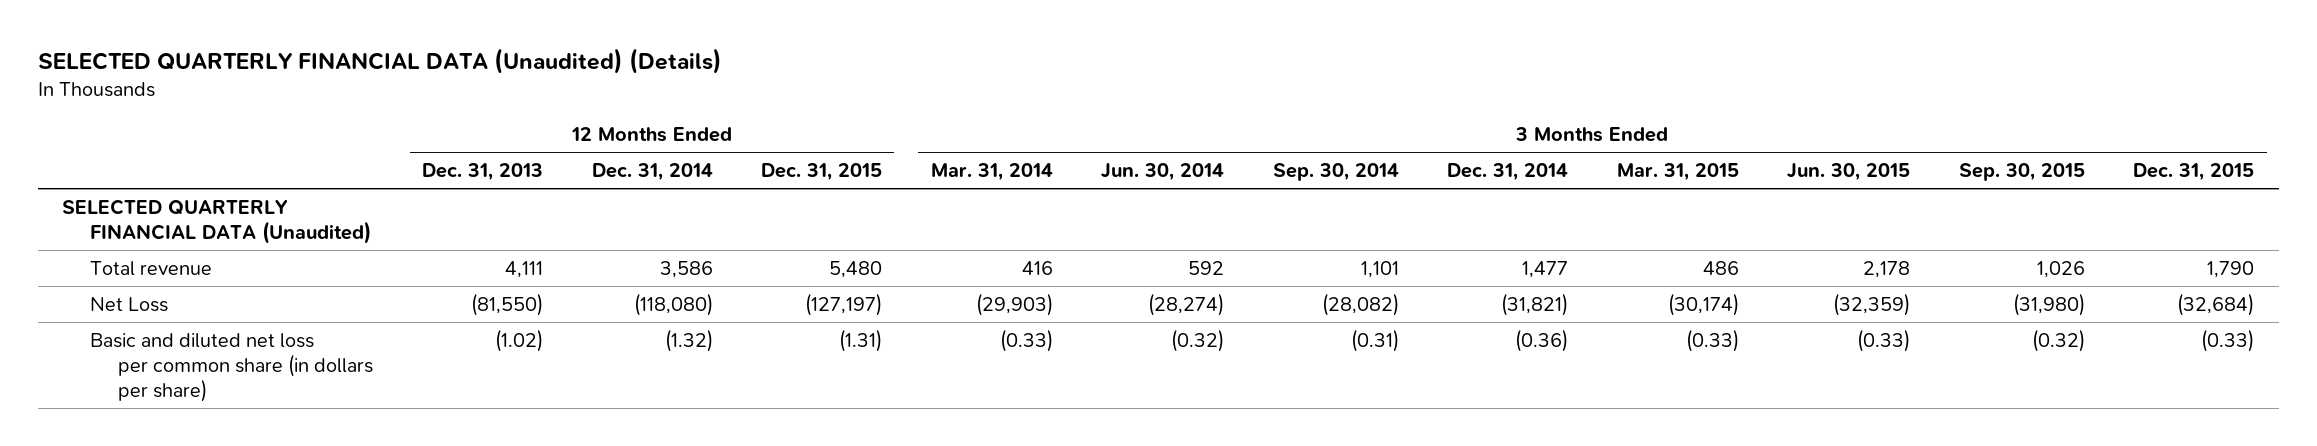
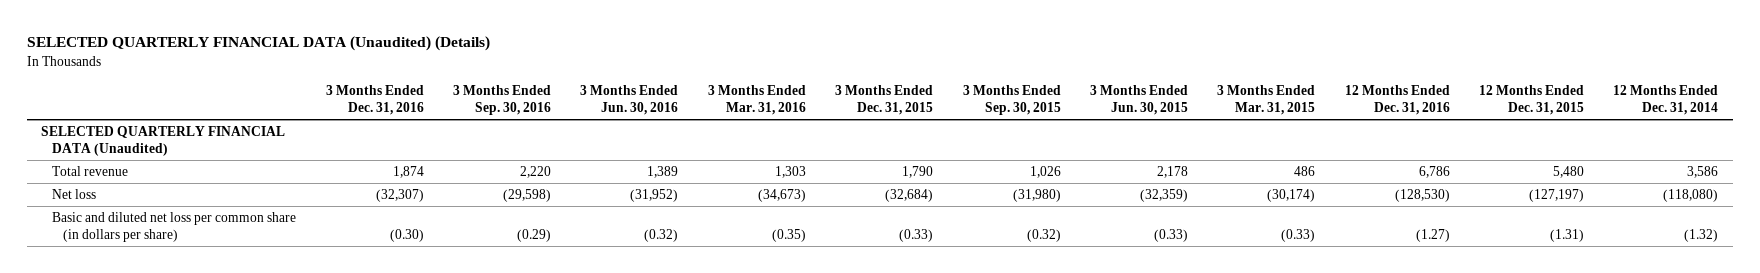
- | 12 Months Ended Dec. 31, 2013 | 12 Months Ended Dec. 31, 2014 | 12 Months Ended Dec. 31, 2015 | 3 Months Ended Mar. 31, 2014 | 3 Months Ended Jun. 30, 2014 | 3 Months Ended Sep. 30, 2014 | 3 Months Ended Dec. 31, 2014 | 3 Months Ended Mar. 31, 2015 | 3 Months Ended Jun. 30, 2015 | 3 Months Ended Sep. 30, 2015 | 3 Months Ended Dec. 31, 2015
+ | 3 Months Ended Dec. 31, 2016 | 3 Months Ended Sep. 30, 2016 | 3 Months Ended Jun. 30, 2016 | 3 Months Ended Mar. 31, 2016 | 3 Months Ended Dec. 31, 2015 | 3 Months Ended Sep. 30, 2015 | 3 Months Ended Jun. 30, 2015 | 3 Months Ended Mar. 31, 2015 | 12 Months Ended Dec. 31, 2016 | 12 Months Ended Dec. 31, 2015 | 12 Months Ended Dec. 31, 2014
- Net Loss | (81,550) | (118,080) | (127,197) | (29,903) | (28,274) | (28,082) | (31,821) | (30,174) | (32,359) | (31,980) | (32,684)
+ Net loss | (32,307) | (29,598) | (31,952) | (34,673) | (32,684) | (31,980) | (32,359) | (30,174) | (128,530) | (127,197) | (118,080)

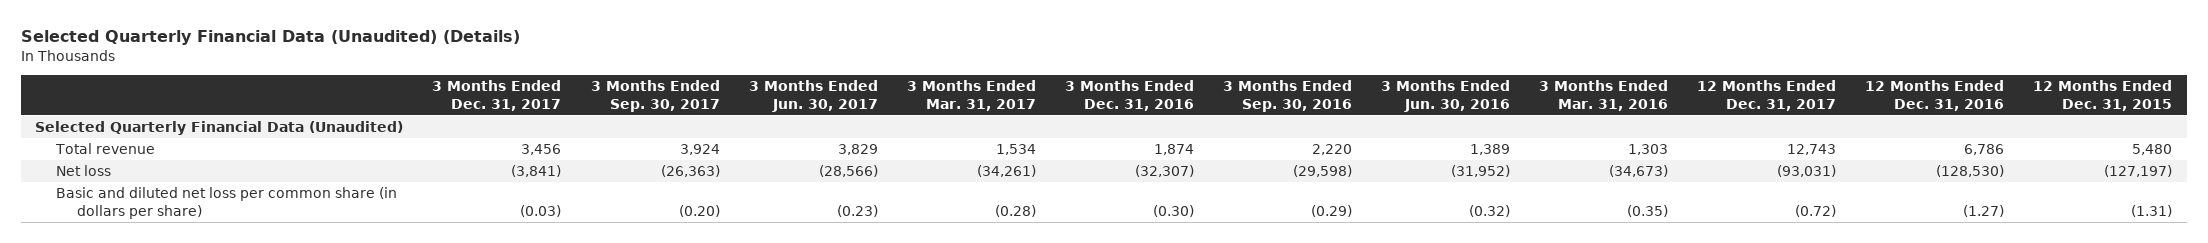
- SELECTED QUARTERLY FINANCIAL DATA (Unaudited) (Details)
+ Selected Quarterly Financial Data (Unaudited) (Details)
- | 3 Months Ended Dec. 31, 2016 | 3 Months Ended Sep. 30, 2016 | 3 Months Ended Jun. 30, 2016 | 3 Months Ended Mar. 31, 2016 | 3 Months Ended Dec. 31, 2015 | 3 Months Ended Sep. 30, 2015 | 3 Months Ended Jun. 30, 2015 | 3 Months Ended Mar. 31, 2015 | 12 Months Ended Dec. 31, 2016 | 12 Months Ended Dec. 31, 2015 | 12 Months Ended Dec. 31, 2014
+ | 3 Months Ended Dec. 31, 2017 | 3 Months Ended Sep. 30, 2017 | 3 Months Ended Jun. 30, 2017 | 3 Months Ended Mar. 31, 2017 | 3 Months Ended Dec. 31, 2016 | 3 Months Ended Sep. 30, 2016 | 3 Months Ended Jun. 30, 2016 | 3 Months Ended Mar. 31, 2016 | 12 Months Ended Dec. 31, 2017 | 12 Months Ended Dec. 31, 2016 | 12 Months Ended Dec. 31, 2015
- SELECTED QUARTERLY FINANCIAL DATA (Unaudited)
+ Selected Quarterly Financial Data (Unaudited)

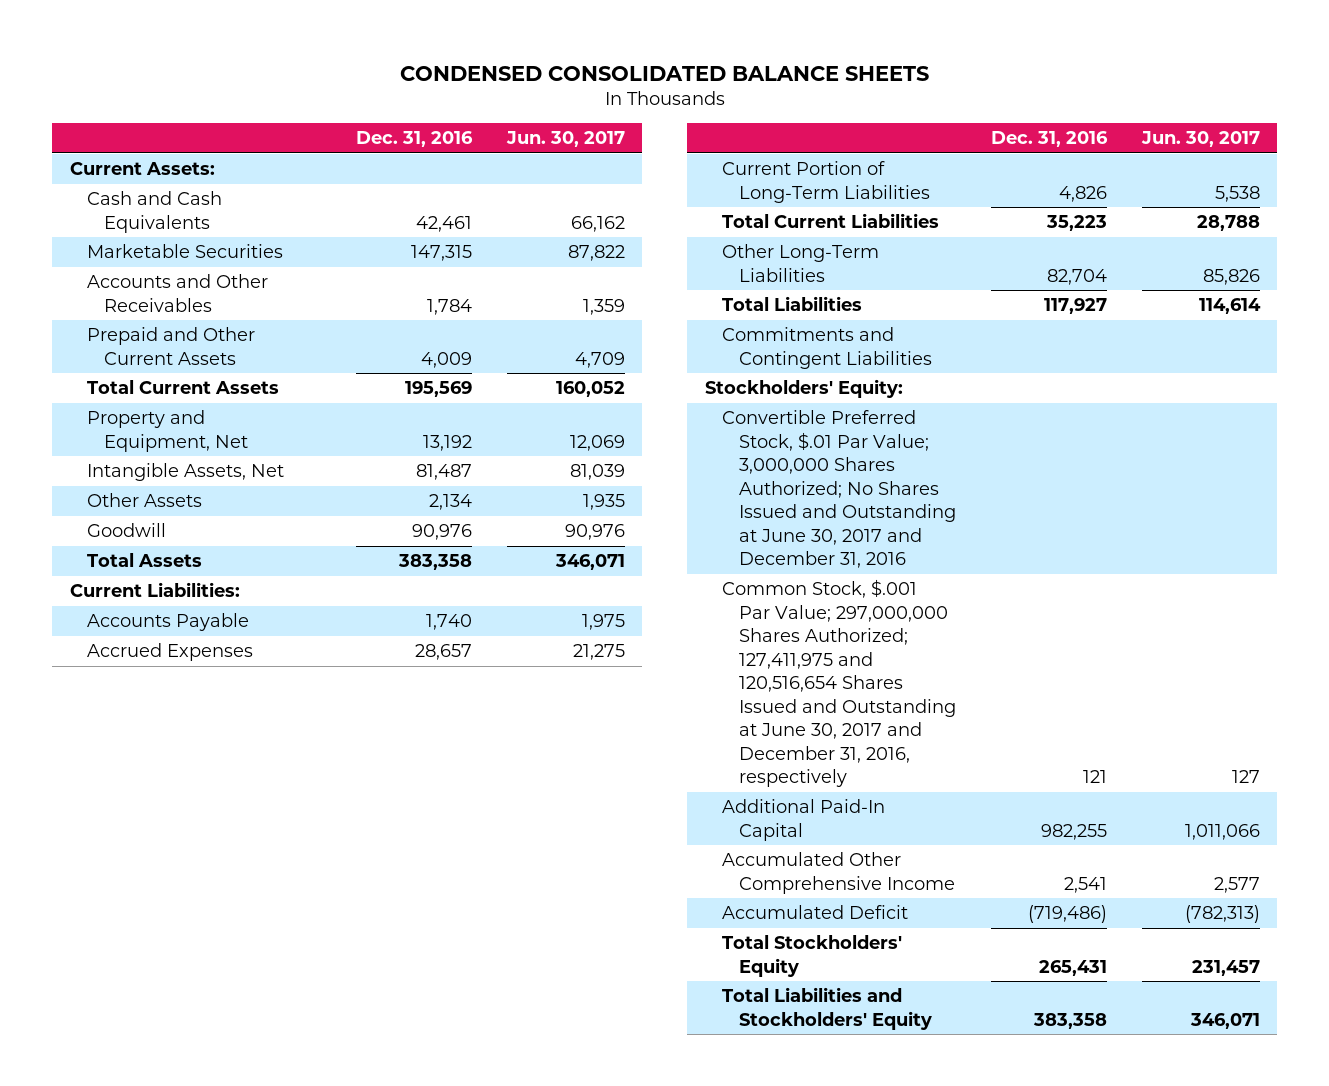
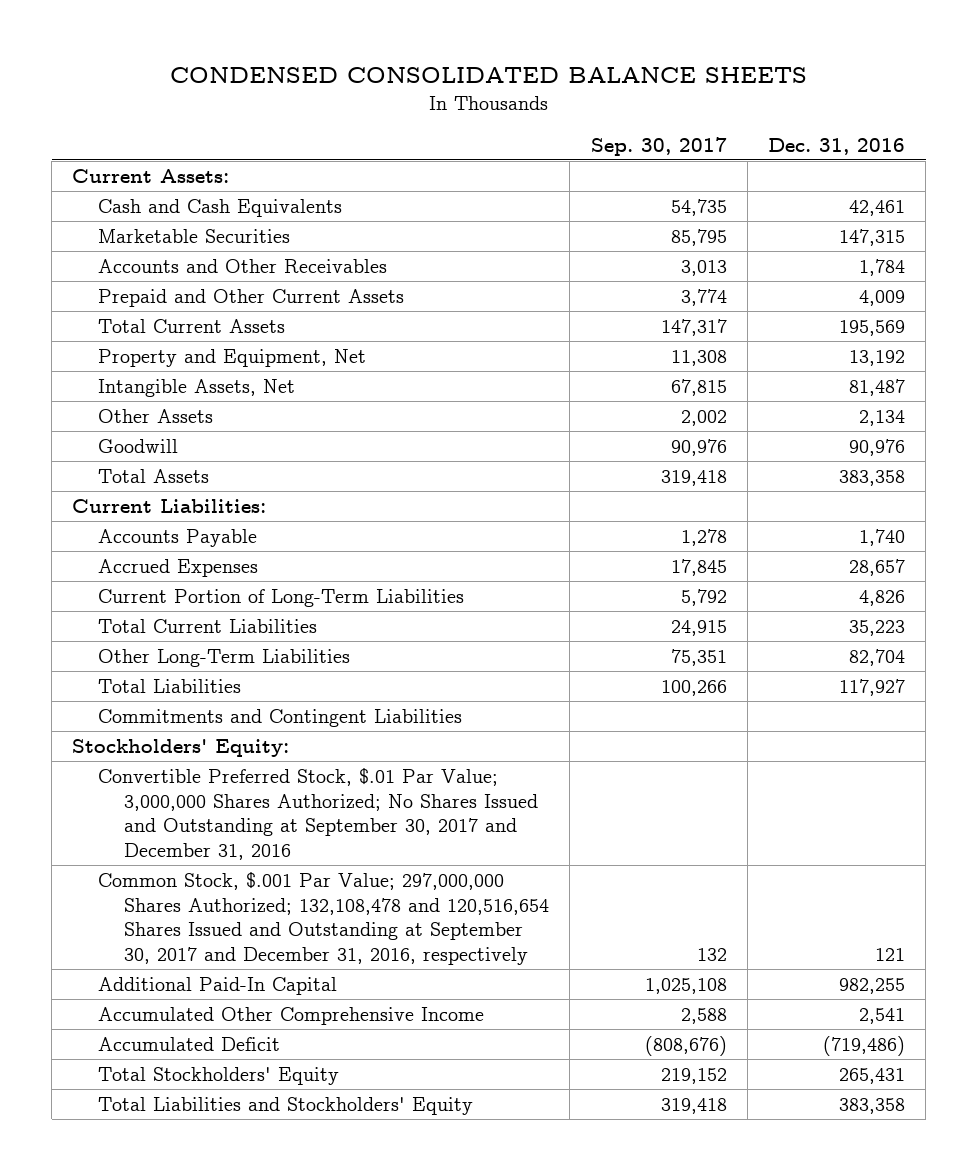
- | Dec. 31, 2016 | Jun. 30, 2017
+ | Sep. 30, 2017 | Dec. 31, 2016
- Convertible Preferred Stock, $.01 Par Value; 3,000,000 Shares Authorized; No Shares Issued and Outstanding at June 30, 2017 and December 31, 2016
- Common Stock, $.001 Par Value; 297,000,000 Shares Authorized; 127,411,975 and 120,516,654 Shares Issued and Outstanding at June 30, 2017 and December 31, 2016, respectively | 121 | 127
+ Convertible Preferred Stock, $.01 Par Value; 3,000,000 Shares Authorized; No Shares Issued and Outstanding at September 30, 2017 and December 31, 2016
+ Common Stock, $.001 Par Value; 297,000,000 Shares Authorized; 132,108,478 and 120,516,654 Shares Issued and Outstanding at September 30, 2017 and December 31, 2016, respectively | 132 | 121

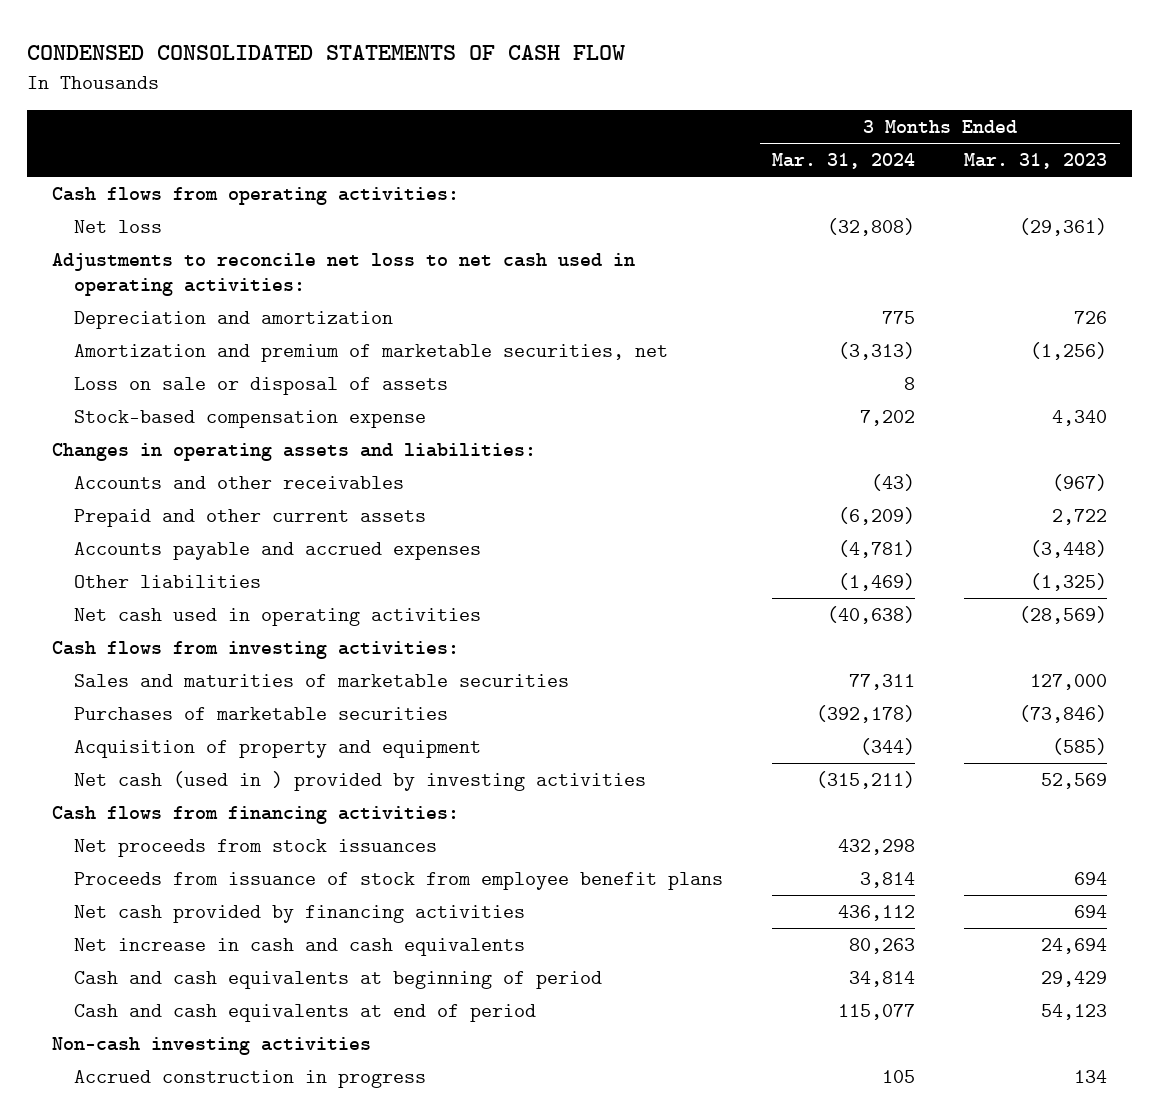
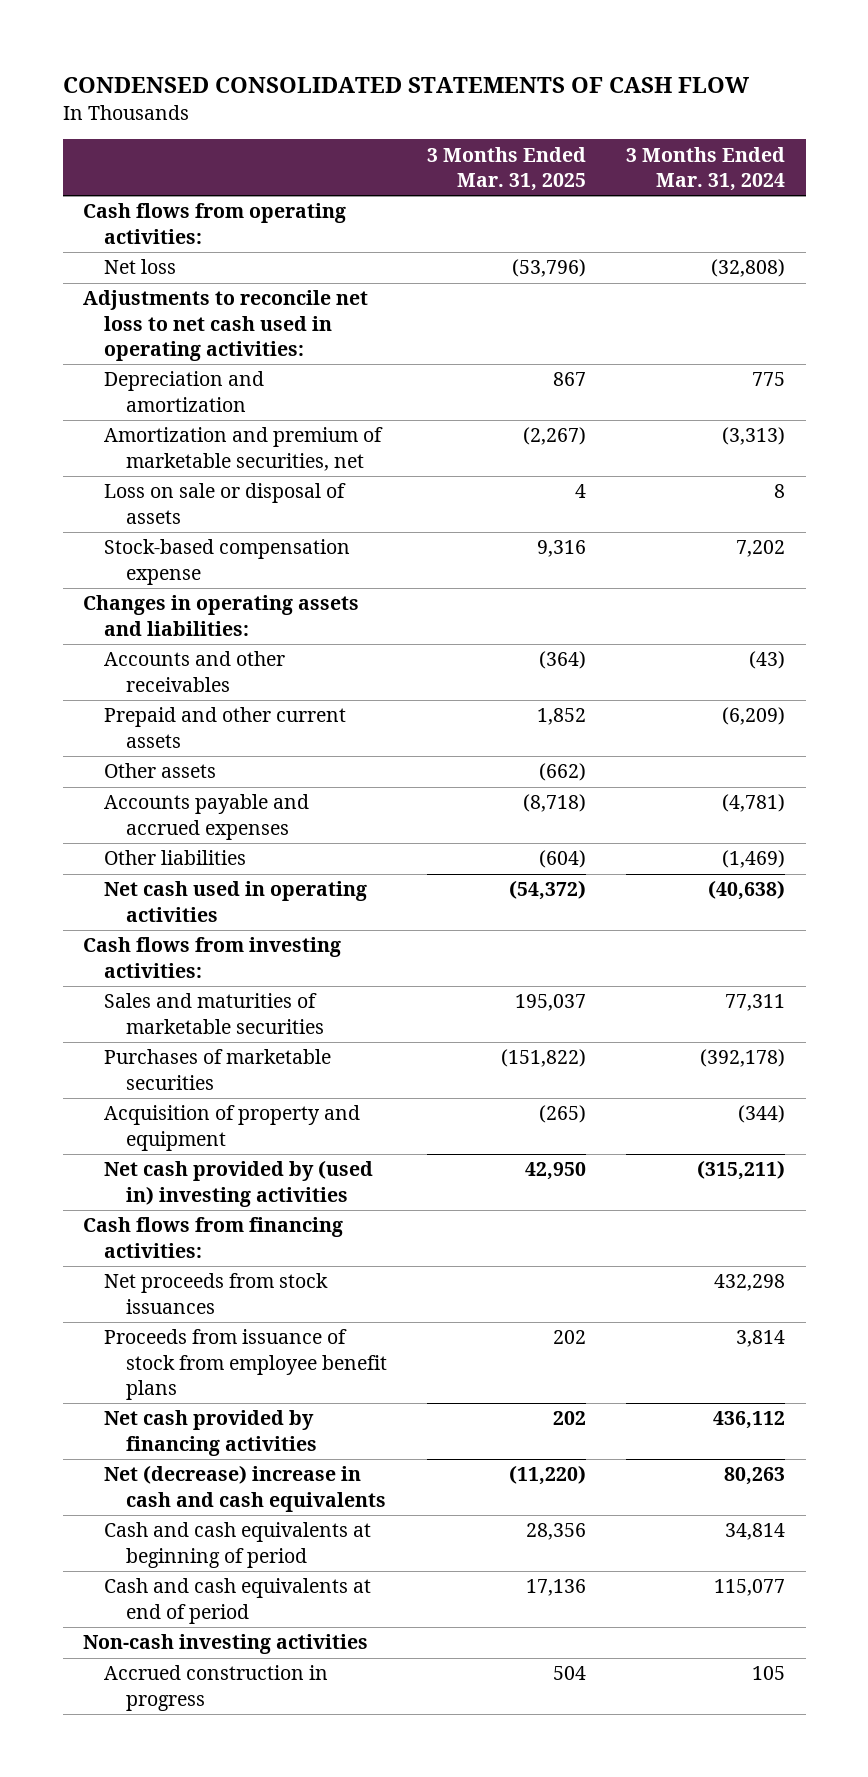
- | 3 Months Ended Mar. 31, 2024 | 3 Months Ended Mar. 31, 2023
+ | 3 Months Ended Mar. 31, 2025 | 3 Months Ended Mar. 31, 2024
+ Other assets | (662) |
- Net cash (used in ) provided by investing activities | (315,211) | 52,569
+ Net cash provided by (used in) investing activities | 42,950 | (315,211)
- Net increase in cash and cash equivalents | 80,263 | 24,694
+ Net (decrease) increase in cash and cash equivalents | (11,220) | 80,263

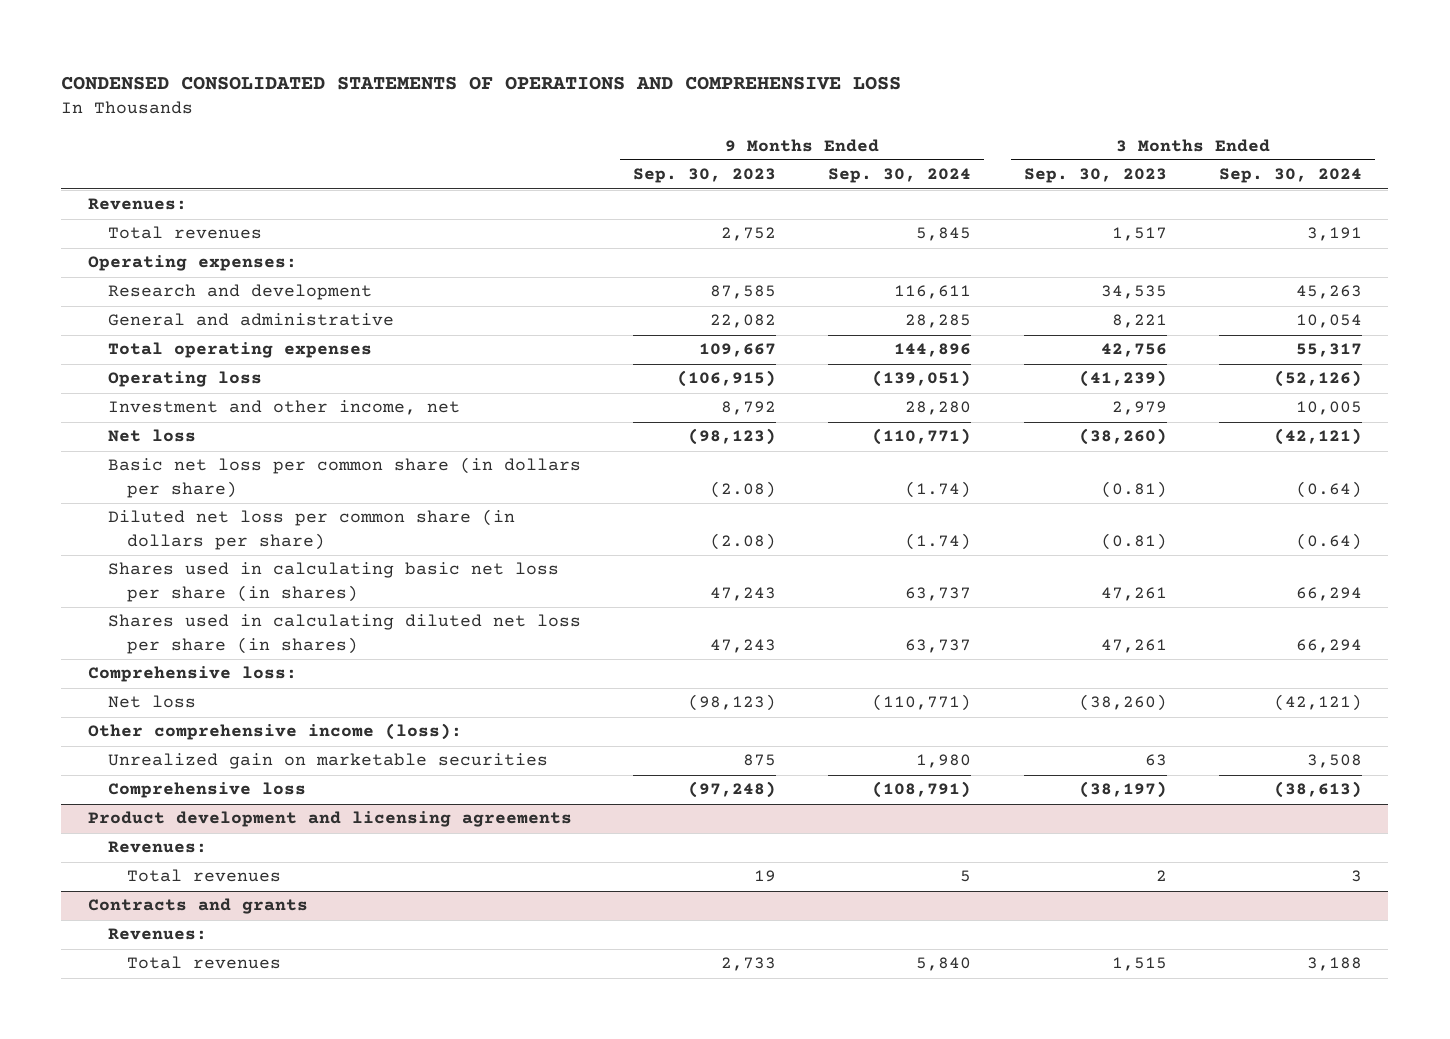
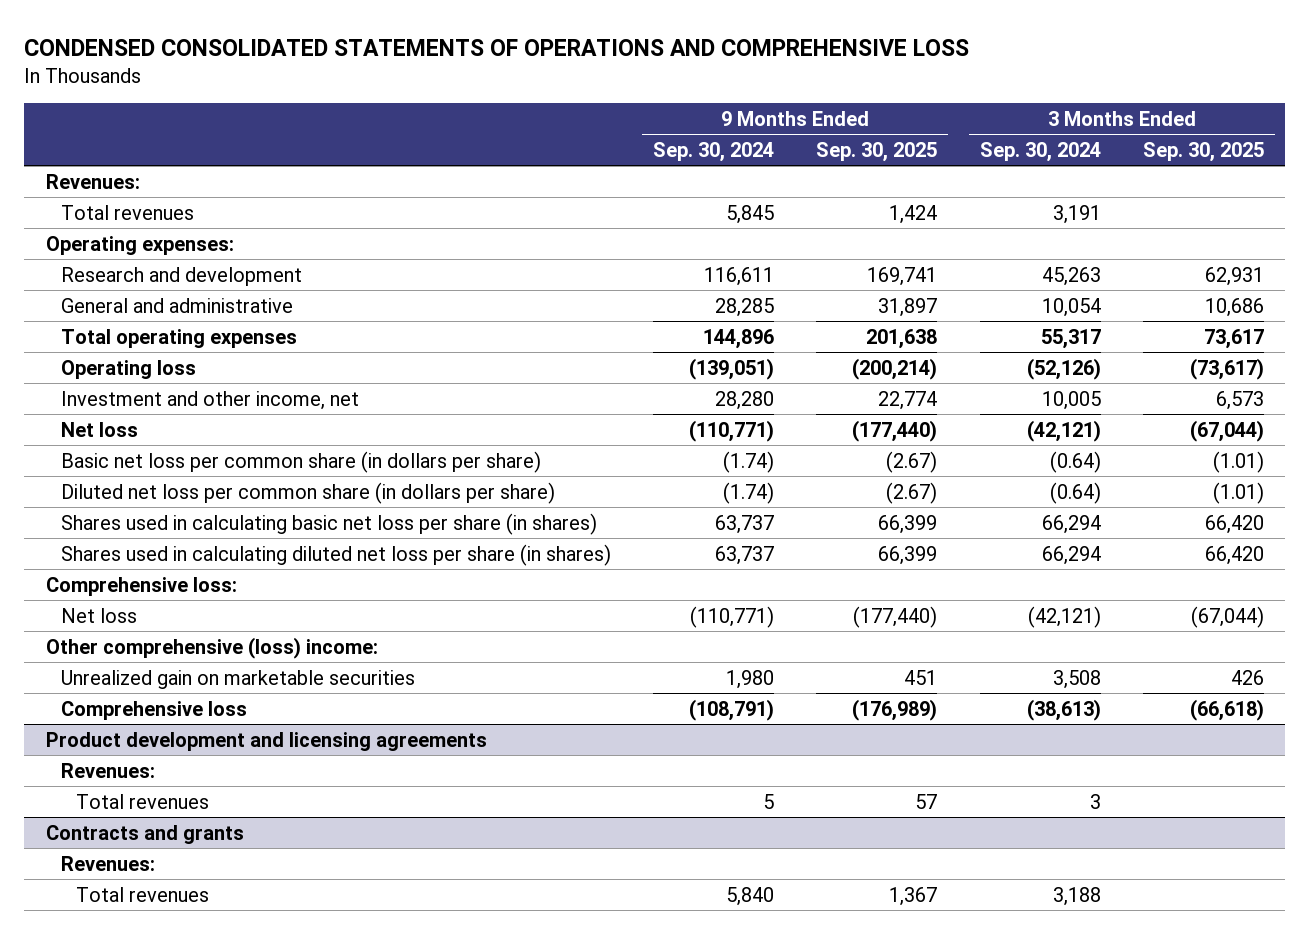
- | 9 Months Ended Sep. 30, 2023 | 9 Months Ended Sep. 30, 2024 | 3 Months Ended Sep. 30, 2023 | 3 Months Ended Sep. 30, 2024
+ | 9 Months Ended Sep. 30, 2024 | 9 Months Ended Sep. 30, 2025 | 3 Months Ended Sep. 30, 2024 | 3 Months Ended Sep. 30, 2025
- Other comprehensive income (loss):
+ Other comprehensive (loss) income:

